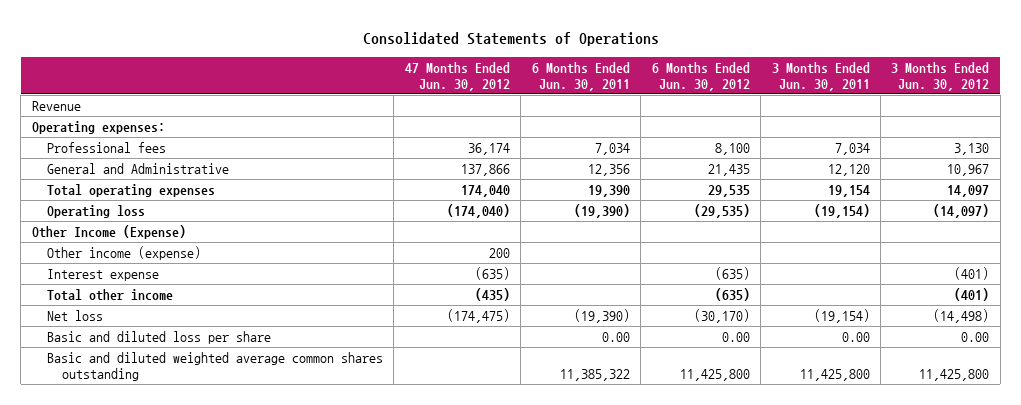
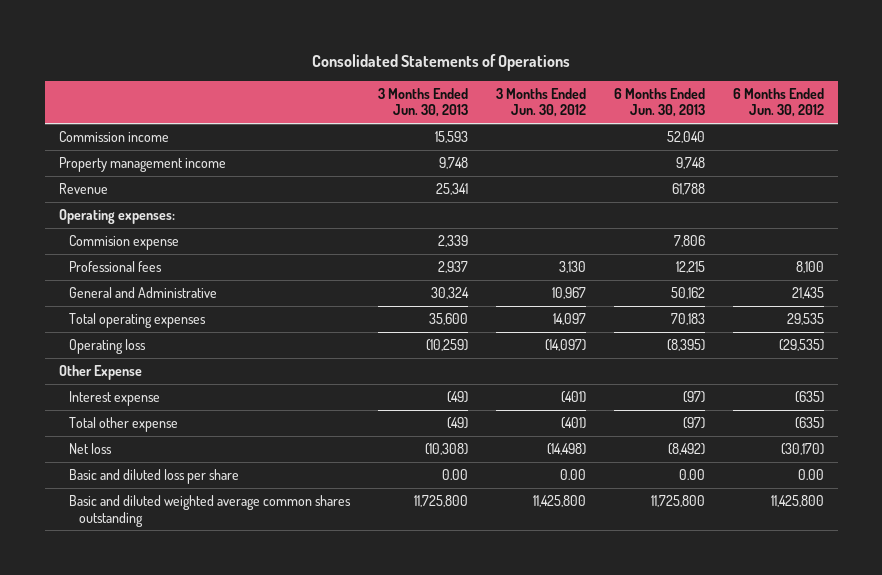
- | 47 Months Ended Jun. 30, 2012 | 6 Months Ended Jun. 30, 2011 | 6 Months Ended Jun. 30, 2012 | 3 Months Ended Jun. 30, 2011 | 3 Months Ended Jun. 30, 2012
+ | 3 Months Ended Jun. 30, 2013 | 3 Months Ended Jun. 30, 2012 | 6 Months Ended Jun. 30, 2013 | 6 Months Ended Jun. 30, 2012
+ Commission income | 15,593 | | 52,040 |
+ Property management income | 9,748 | | 9,748 |
+ Commision expense | 2,339 | | 7,806 |
- Other Income (Expense)
- Other income (expense) | 200 | | | |
+ Other Expense
- Total other income | (435) | | (635) | | (401)
+ Total other expense | (49) | (401) | (97) | (635)

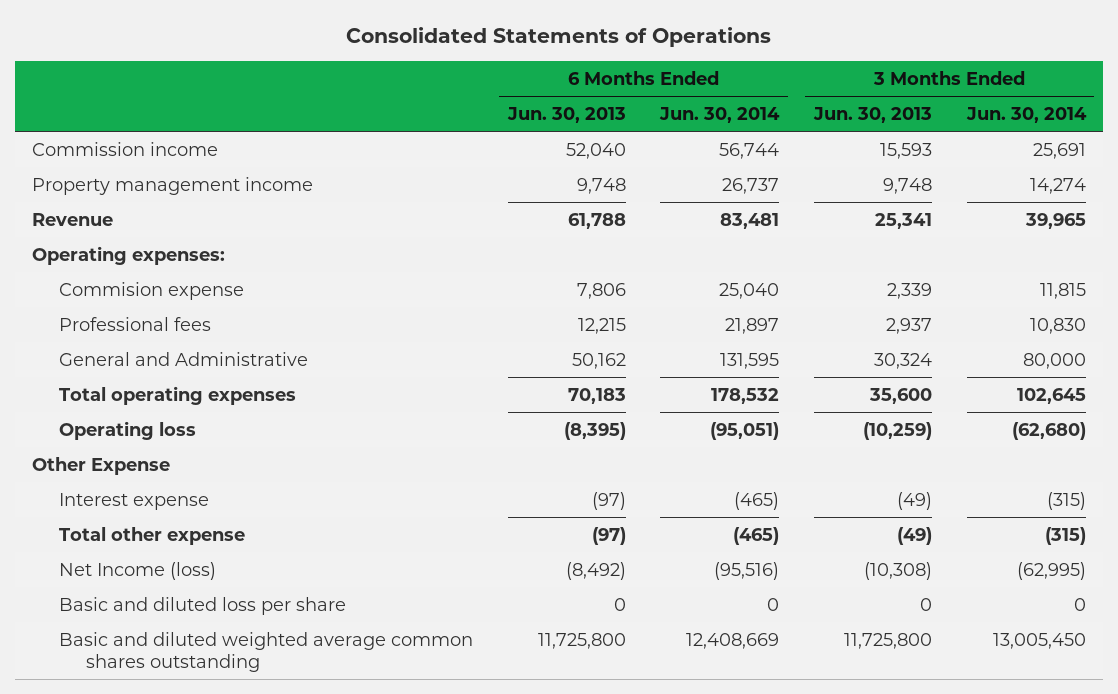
- | 3 Months Ended Jun. 30, 2013 | 3 Months Ended Jun. 30, 2012 | 6 Months Ended Jun. 30, 2013 | 6 Months Ended Jun. 30, 2012
+ | 6 Months Ended Jun. 30, 2013 | 6 Months Ended Jun. 30, 2014 | 3 Months Ended Jun. 30, 2013 | 3 Months Ended Jun. 30, 2014
- Net loss | (10,308) | (14,498) | (8,492) | (30,170)
- Basic and diluted loss per share | 0.00 | 0.00 | 0.00 | 0.00
+ Net Income (loss) | (8,492) | (95,516) | (10,308) | (62,995)
+ Basic and diluted loss per share | 0 | 0 | 0 | 0

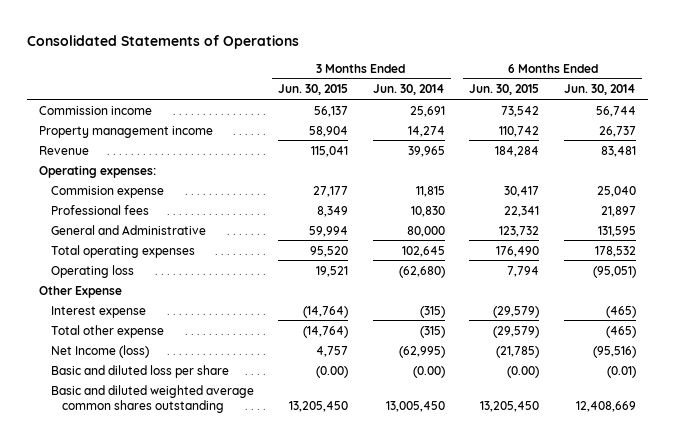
- | 6 Months Ended Jun. 30, 2013 | 6 Months Ended Jun. 30, 2014 | 3 Months Ended Jun. 30, 2013 | 3 Months Ended Jun. 30, 2014
+ | 3 Months Ended Jun. 30, 2015 | 3 Months Ended Jun. 30, 2014 | 6 Months Ended Jun. 30, 2015 | 6 Months Ended Jun. 30, 2014
- Basic and diluted loss per share | 0 | 0 | 0 | 0
+ Basic and diluted loss per share | (0.00) | (0.00) | (0.00) | (0.01)

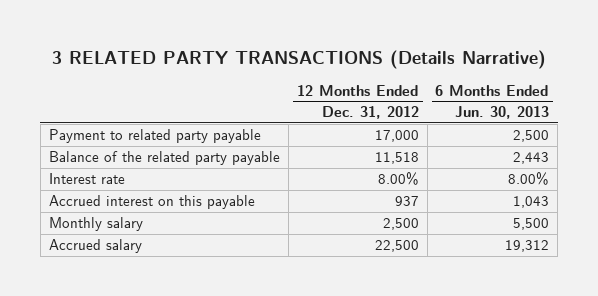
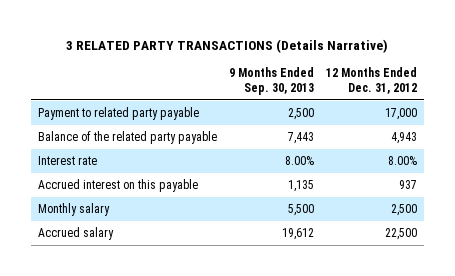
- | 12 Months Ended Dec. 31, 2012 | 6 Months Ended Jun. 30, 2013
+ | 9 Months Ended Sep. 30, 2013 | 12 Months Ended Dec. 31, 2012
- Balance of the related party payable | 11,518 | 2,443
+ Balance of the related party payable | 7,443 | 4,943

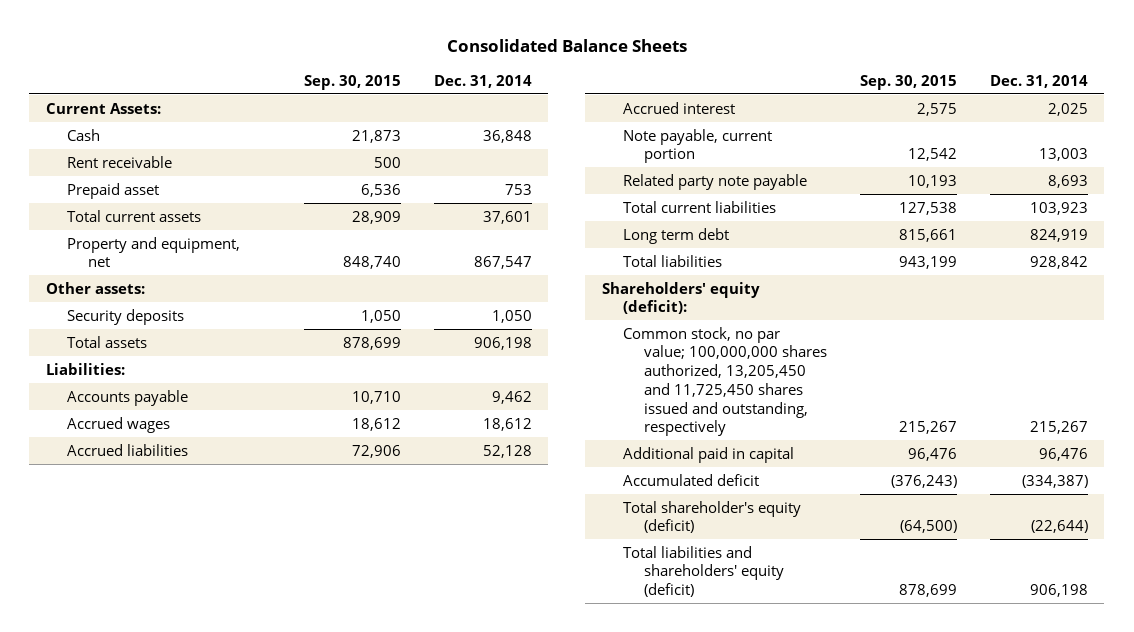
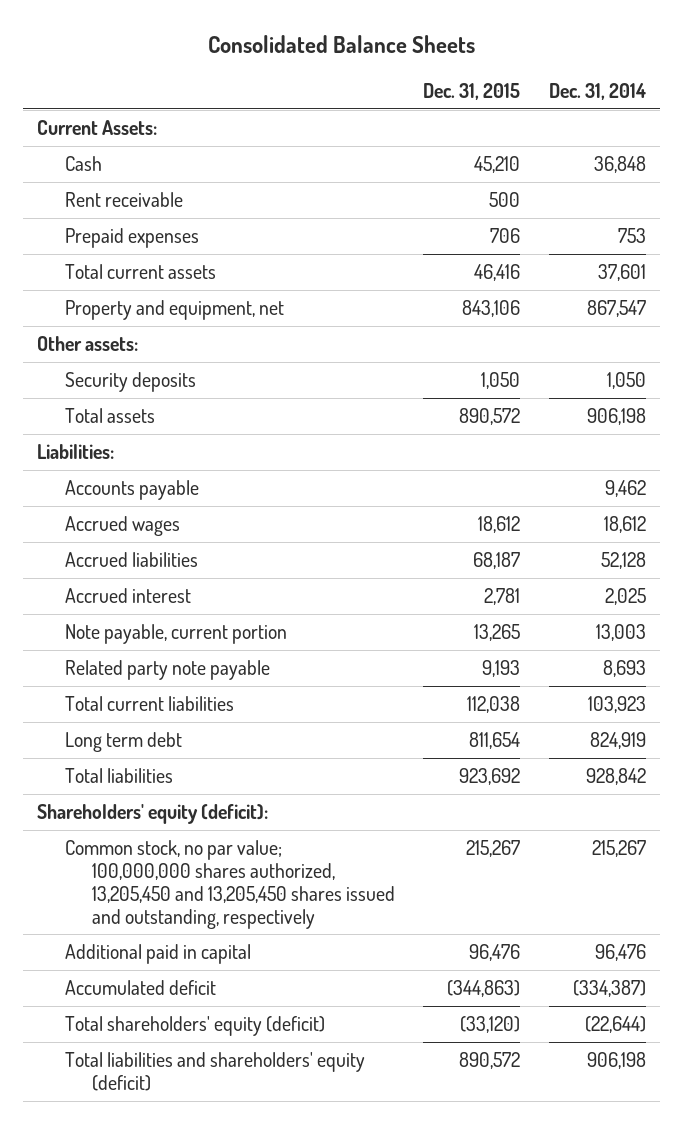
- | Sep. 30, 2015 | Dec. 31, 2014
+ | Dec. 31, 2015 | Dec. 31, 2014
- Prepaid asset | 6,536 | 753
+ Prepaid expenses | 706 | 753
- Common stock, no par value; 100,000,000 shares authorized, 13,205,450 and 11,725,450 shares issued and outstanding, respectively | 215,267 | 215,267
+ Common stock, no par value; 100,000,000 shares authorized, 13,205,450 and 13,205,450 shares issued and outstanding, respectively | 215,267 | 215,267
- Total shareholder's equity (deficit) | (64,500) | (22,644)
+ Total shareholders' equity (deficit) | (33,120) | (22,644)

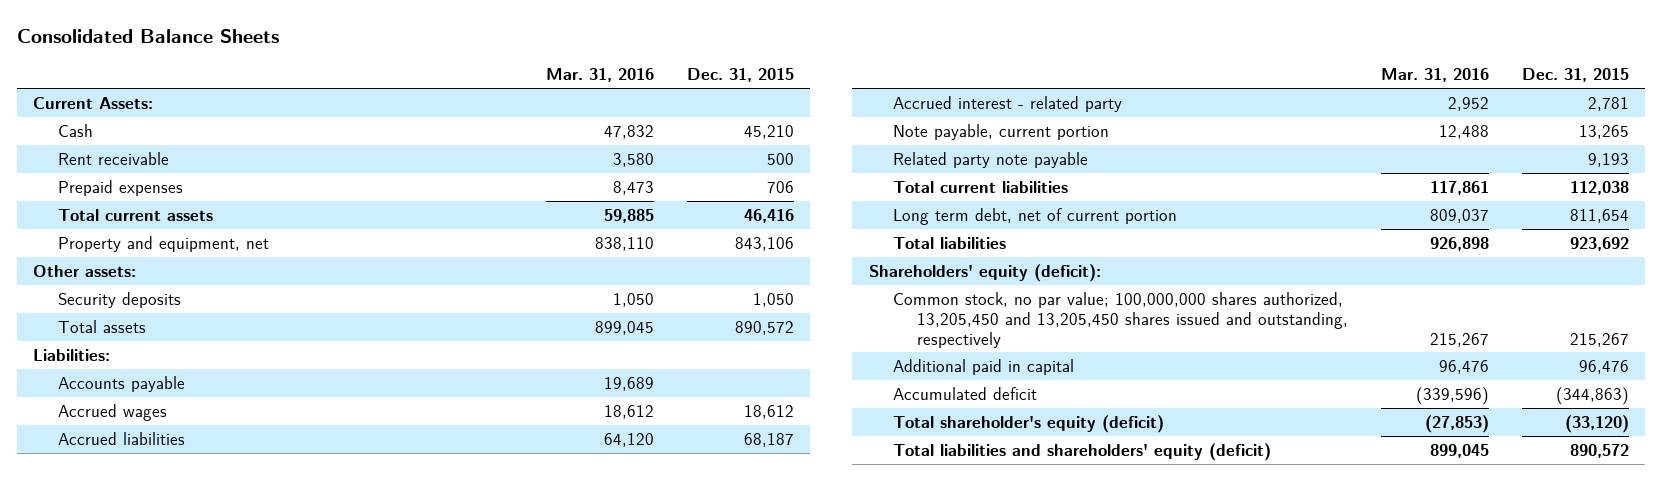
- | Dec. 31, 2015 | Dec. 31, 2014
+ | Mar. 31, 2016 | Dec. 31, 2015
- Accrued interest | 2,781 | 2,025
+ Accrued interest - related party | 2,952 | 2,781
- Long term debt | 811,654 | 824,919
+ Long term debt, net of current portion | 809,037 | 811,654
- Total shareholders' equity (deficit) | (33,120) | (22,644)
+ Total shareholder's equity (deficit) | (27,853) | (33,120)

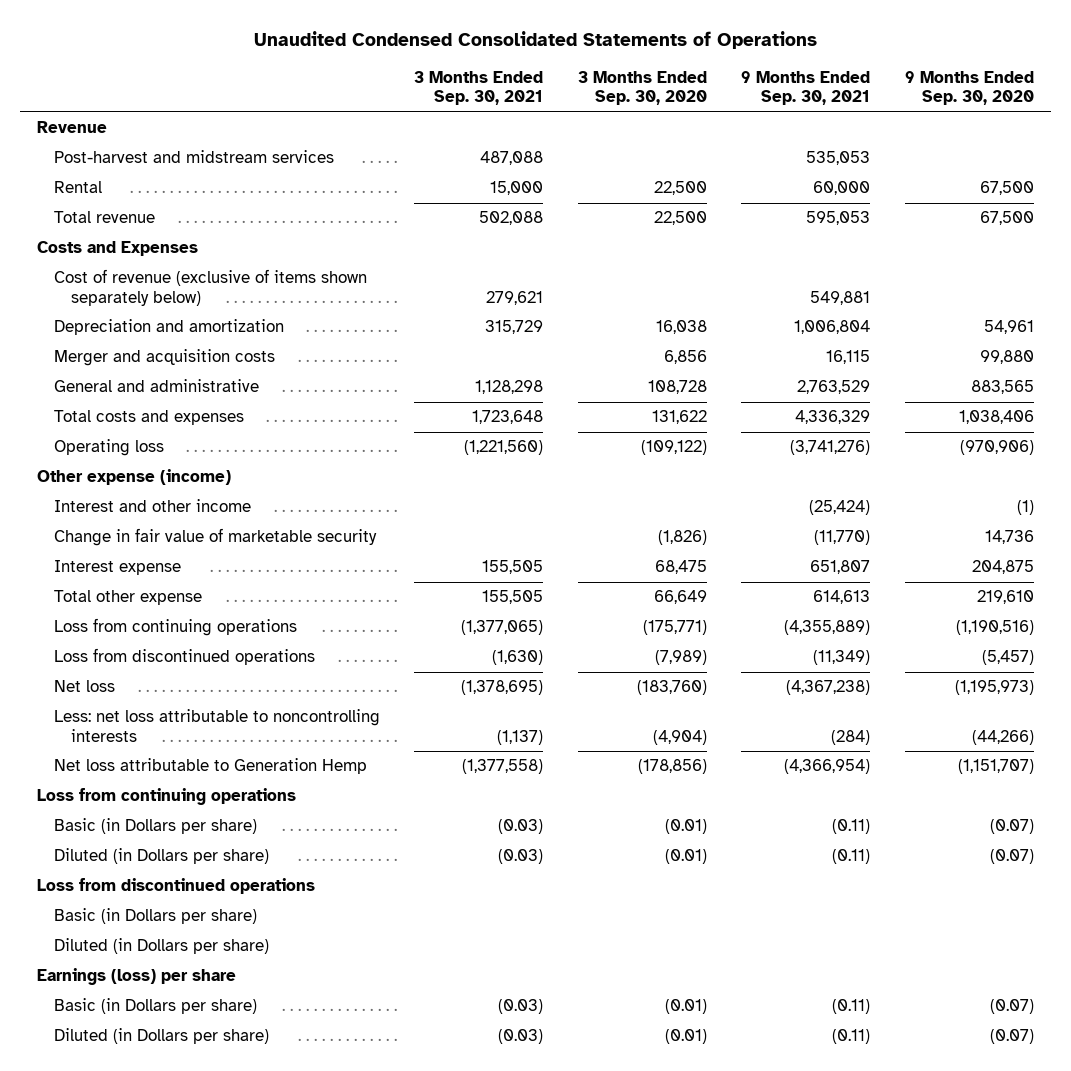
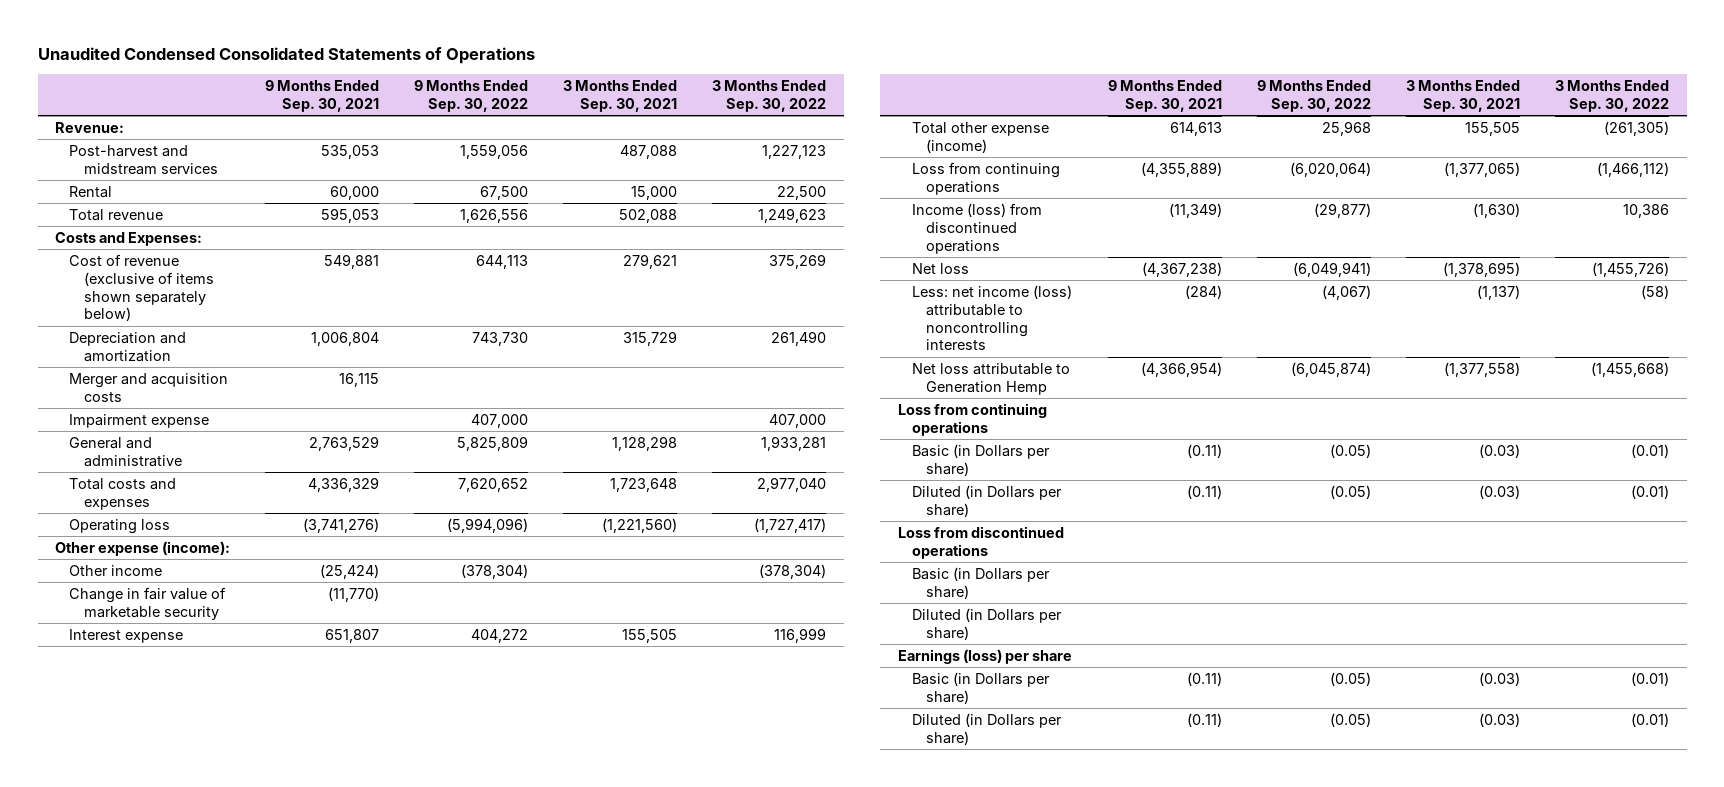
- | 3 Months Ended Sep. 30, 2021 | 3 Months Ended Sep. 30, 2020 | 9 Months Ended Sep. 30, 2021 | 9 Months Ended Sep. 30, 2020
+ | 9 Months Ended Sep. 30, 2021 | 9 Months Ended Sep. 30, 2022 | 3 Months Ended Sep. 30, 2021 | 3 Months Ended Sep. 30, 2022
- Revenue
+ Revenue:
- Costs and Expenses
+ Costs and Expenses:
+ Impairment expense | | 407,000 | | 407,000
- Other expense (income)
- Interest and other income | | | (25,424) | (1)
+ Other expense (income):
+ Other income | (25,424) | (378,304) | | (378,304)
- Total other expense | 155,505 | 66,649 | 614,613 | 219,610
+ Total other expense (income) | 614,613 | 25,968 | 155,505 | (261,305)
- Loss from discontinued operations | (1,630) | (7,989) | (11,349) | (5,457)
+ Income (loss) from discontinued operations | (11,349) | (29,877) | (1,630) | 10,386
- Less: net loss attributable to noncontrolling interests | (1,137) | (4,904) | (284) | (44,266)
+ Less: net income (loss) attributable to noncontrolling interests | (284) | (4,067) | (1,137) | (58)

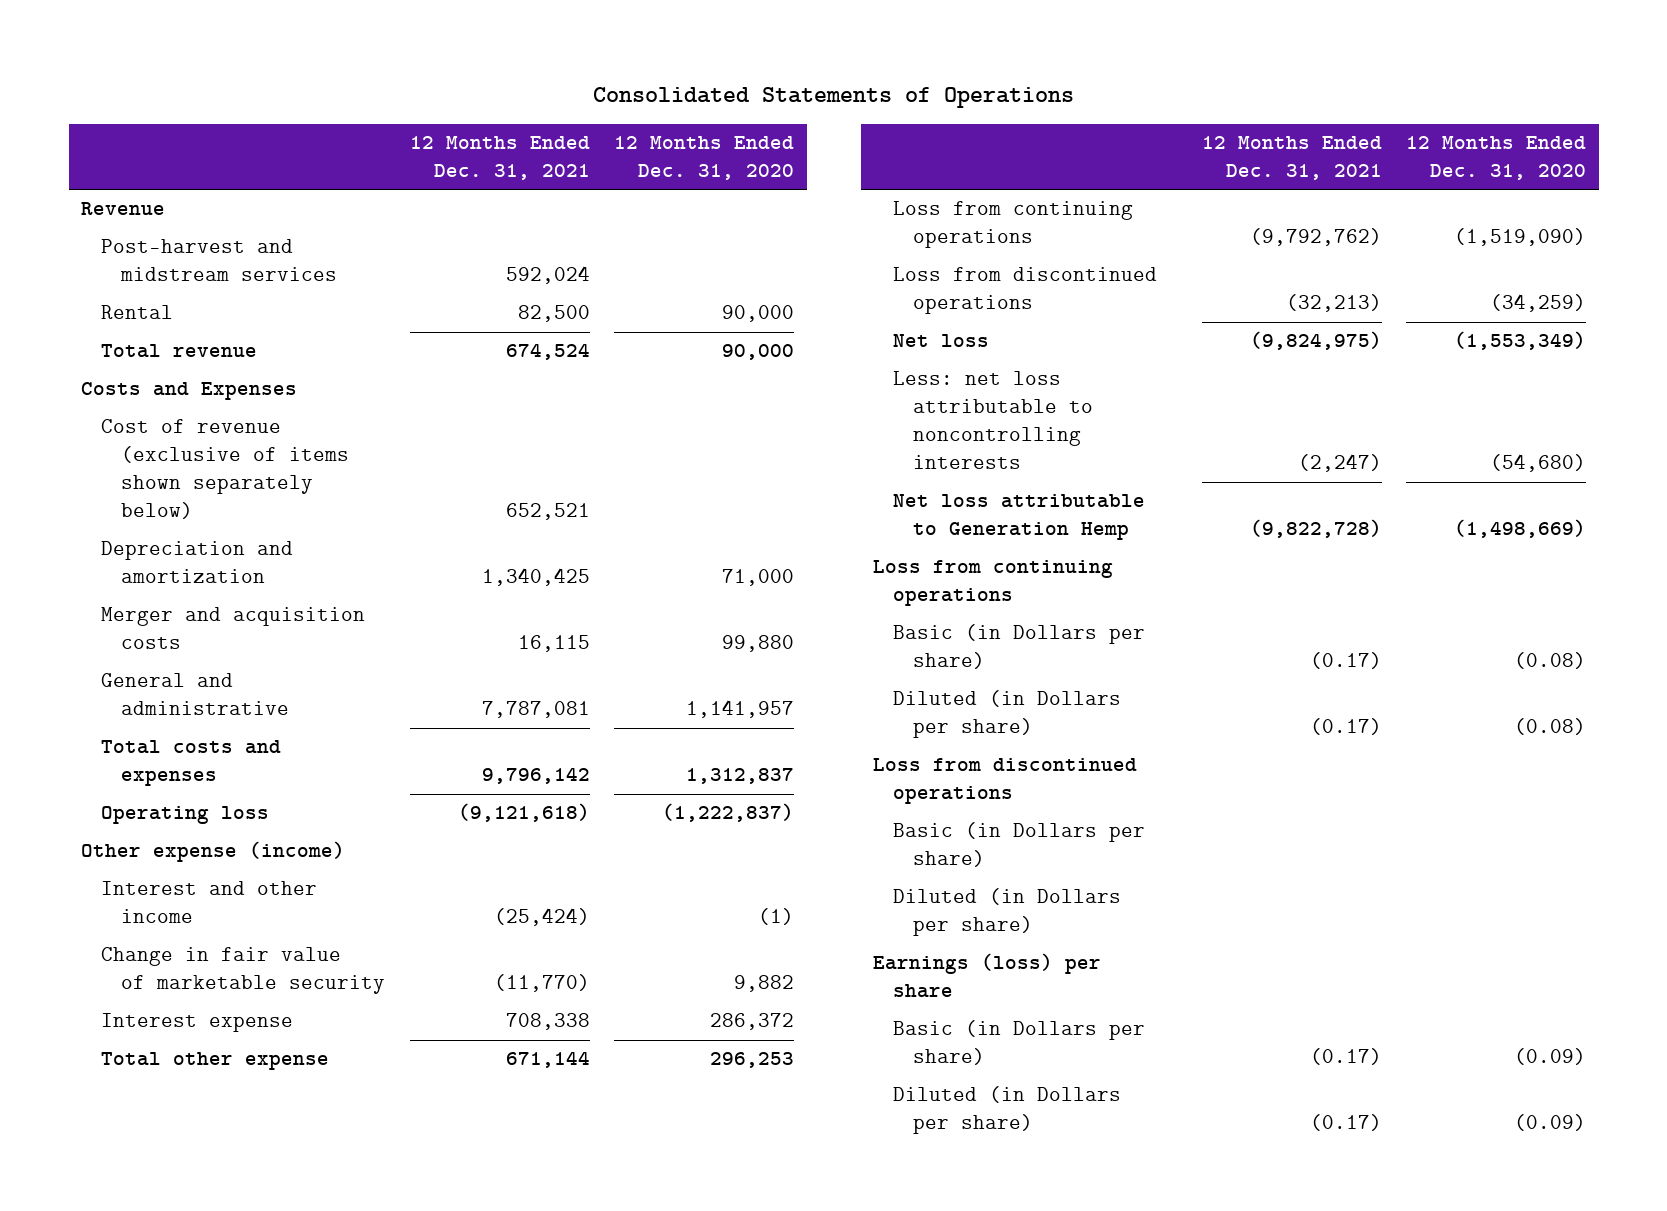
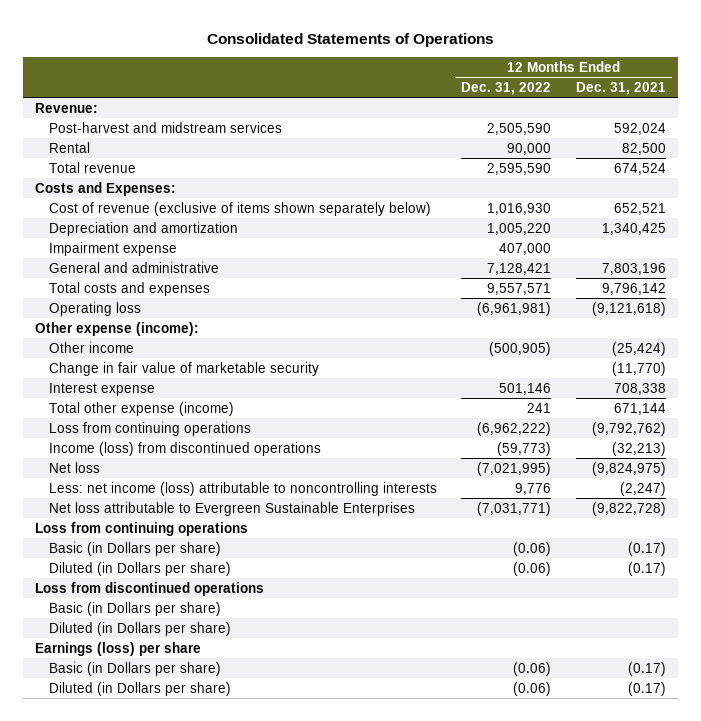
- | 12 Months Ended Dec. 31, 2021 | 12 Months Ended Dec. 31, 2020
+ | 12 Months Ended Dec. 31, 2022 | 12 Months Ended Dec. 31, 2021
- Revenue
+ Revenue:
- Costs and Expenses
+ Costs and Expenses:
- Merger and acquisition costs | 16,115 | 99,880
- General and administrative | 7,787,081 | 1,141,957
+ Impairment expense | 407,000 |
+ General and administrative | 7,128,421 | 7,803,196
- Other expense (income)
- Interest and other income | (25,424) | (1)
+ Other expense (income):
+ Other income | (500,905) | (25,424)
- Total other expense | 671,144 | 296,253
+ Total other expense (income) | 241 | 671,144
- Loss from discontinued operations | (32,213) | (34,259)
+ Income (loss) from discontinued operations | (59,773) | (32,213)
- Less: net loss attributable to noncontrolling interests | (2,247) | (54,680)
- Net loss attributable to Generation Hemp | (9,822,728) | (1,498,669)
+ Less: net income (loss) attributable to noncontrolling interests | 9,776 | (2,247)
+ Net loss attributable to Evergreen Sustainable Enterprises | (7,031,771) | (9,822,728)

